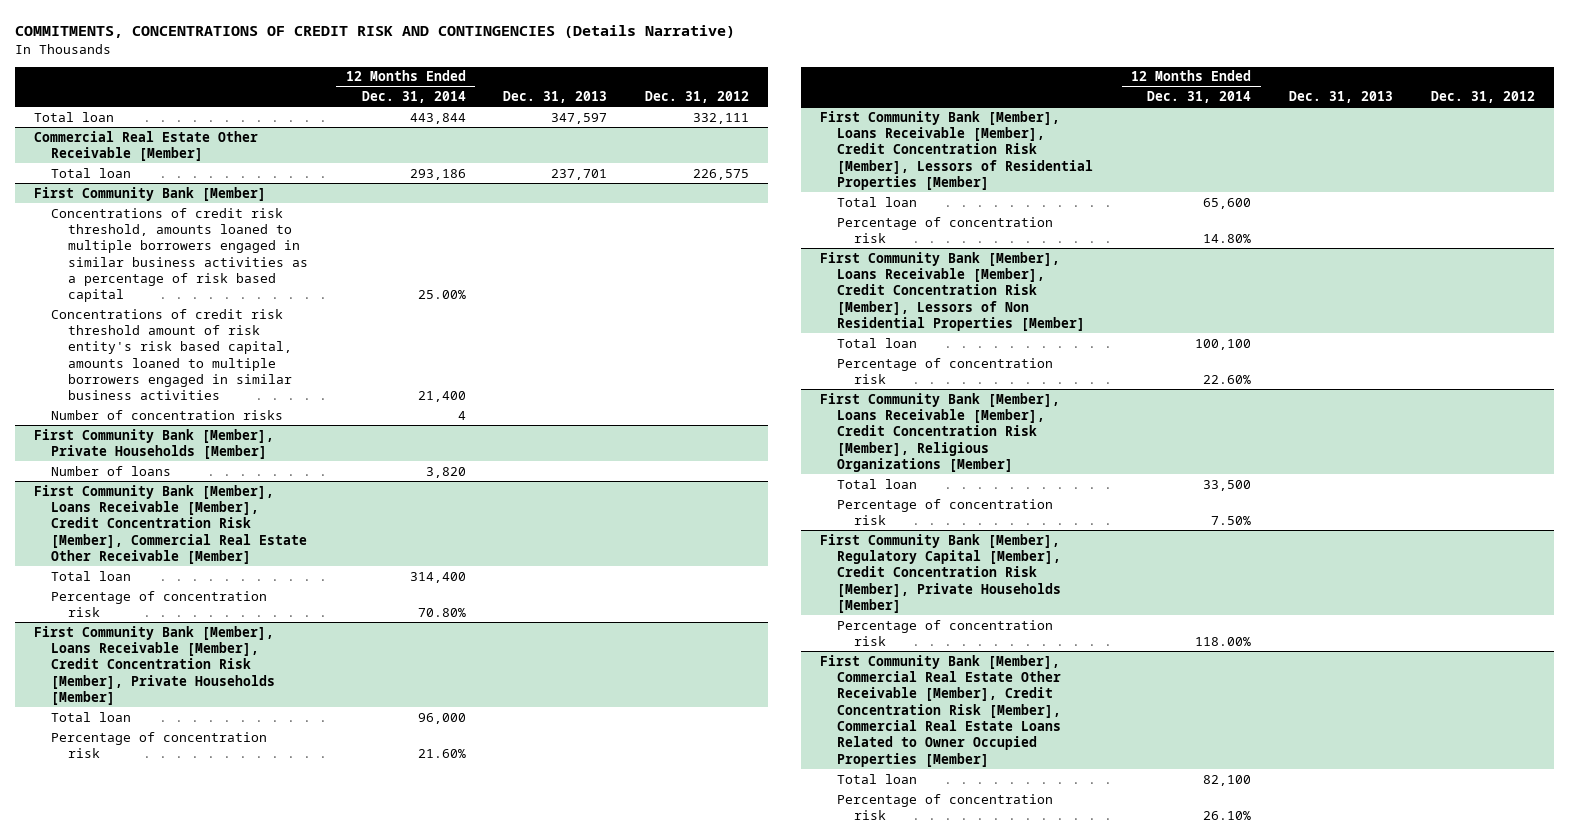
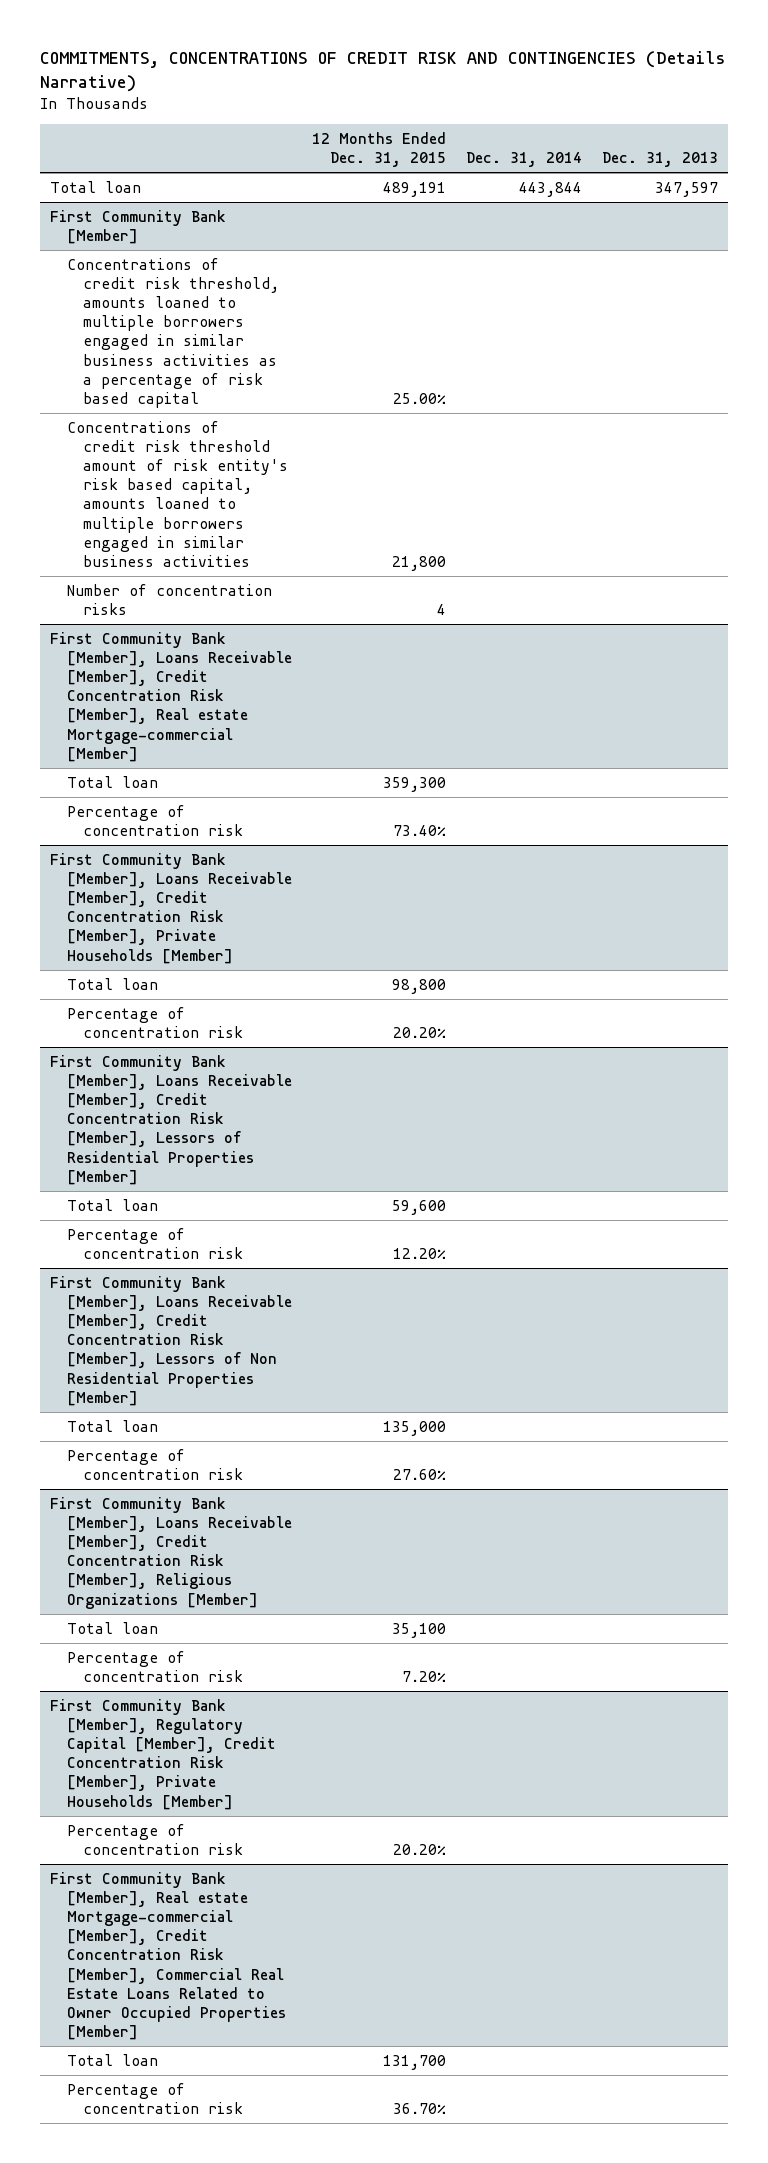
- | 12 Months Ended Dec. 31, 2014 | Dec. 31, 2013 | Dec. 31, 2012
+ | 12 Months Ended Dec. 31, 2015 | Dec. 31, 2014 | Dec. 31, 2013
- Commercial Real Estate Other Receivable [Member]
- Total loan | 293,186 | 237,701 | 226,575
- First Community Bank [Member], Private Households [Member]
- Number of loans | 3,820 | |
- First Community Bank [Member], Loans Receivable [Member], Credit Concentration Risk [Member], Commercial Real Estate Other Receivable [Member]
+ First Community Bank [Member], Loans Receivable [Member], Credit Concentration Risk [Member], Real estate Mortgage-commercial [Member]
- First Community Bank [Member], Commercial Real Estate Other Receivable [Member], Credit Concentration Risk [Member], Commercial Real Estate Loans Related to Owner Occupied Properties [Member]
+ First Community Bank [Member], Real estate Mortgage-commercial [Member], Credit Concentration Risk [Member], Commercial Real Estate Loans Related to Owner Occupied Properties [Member]

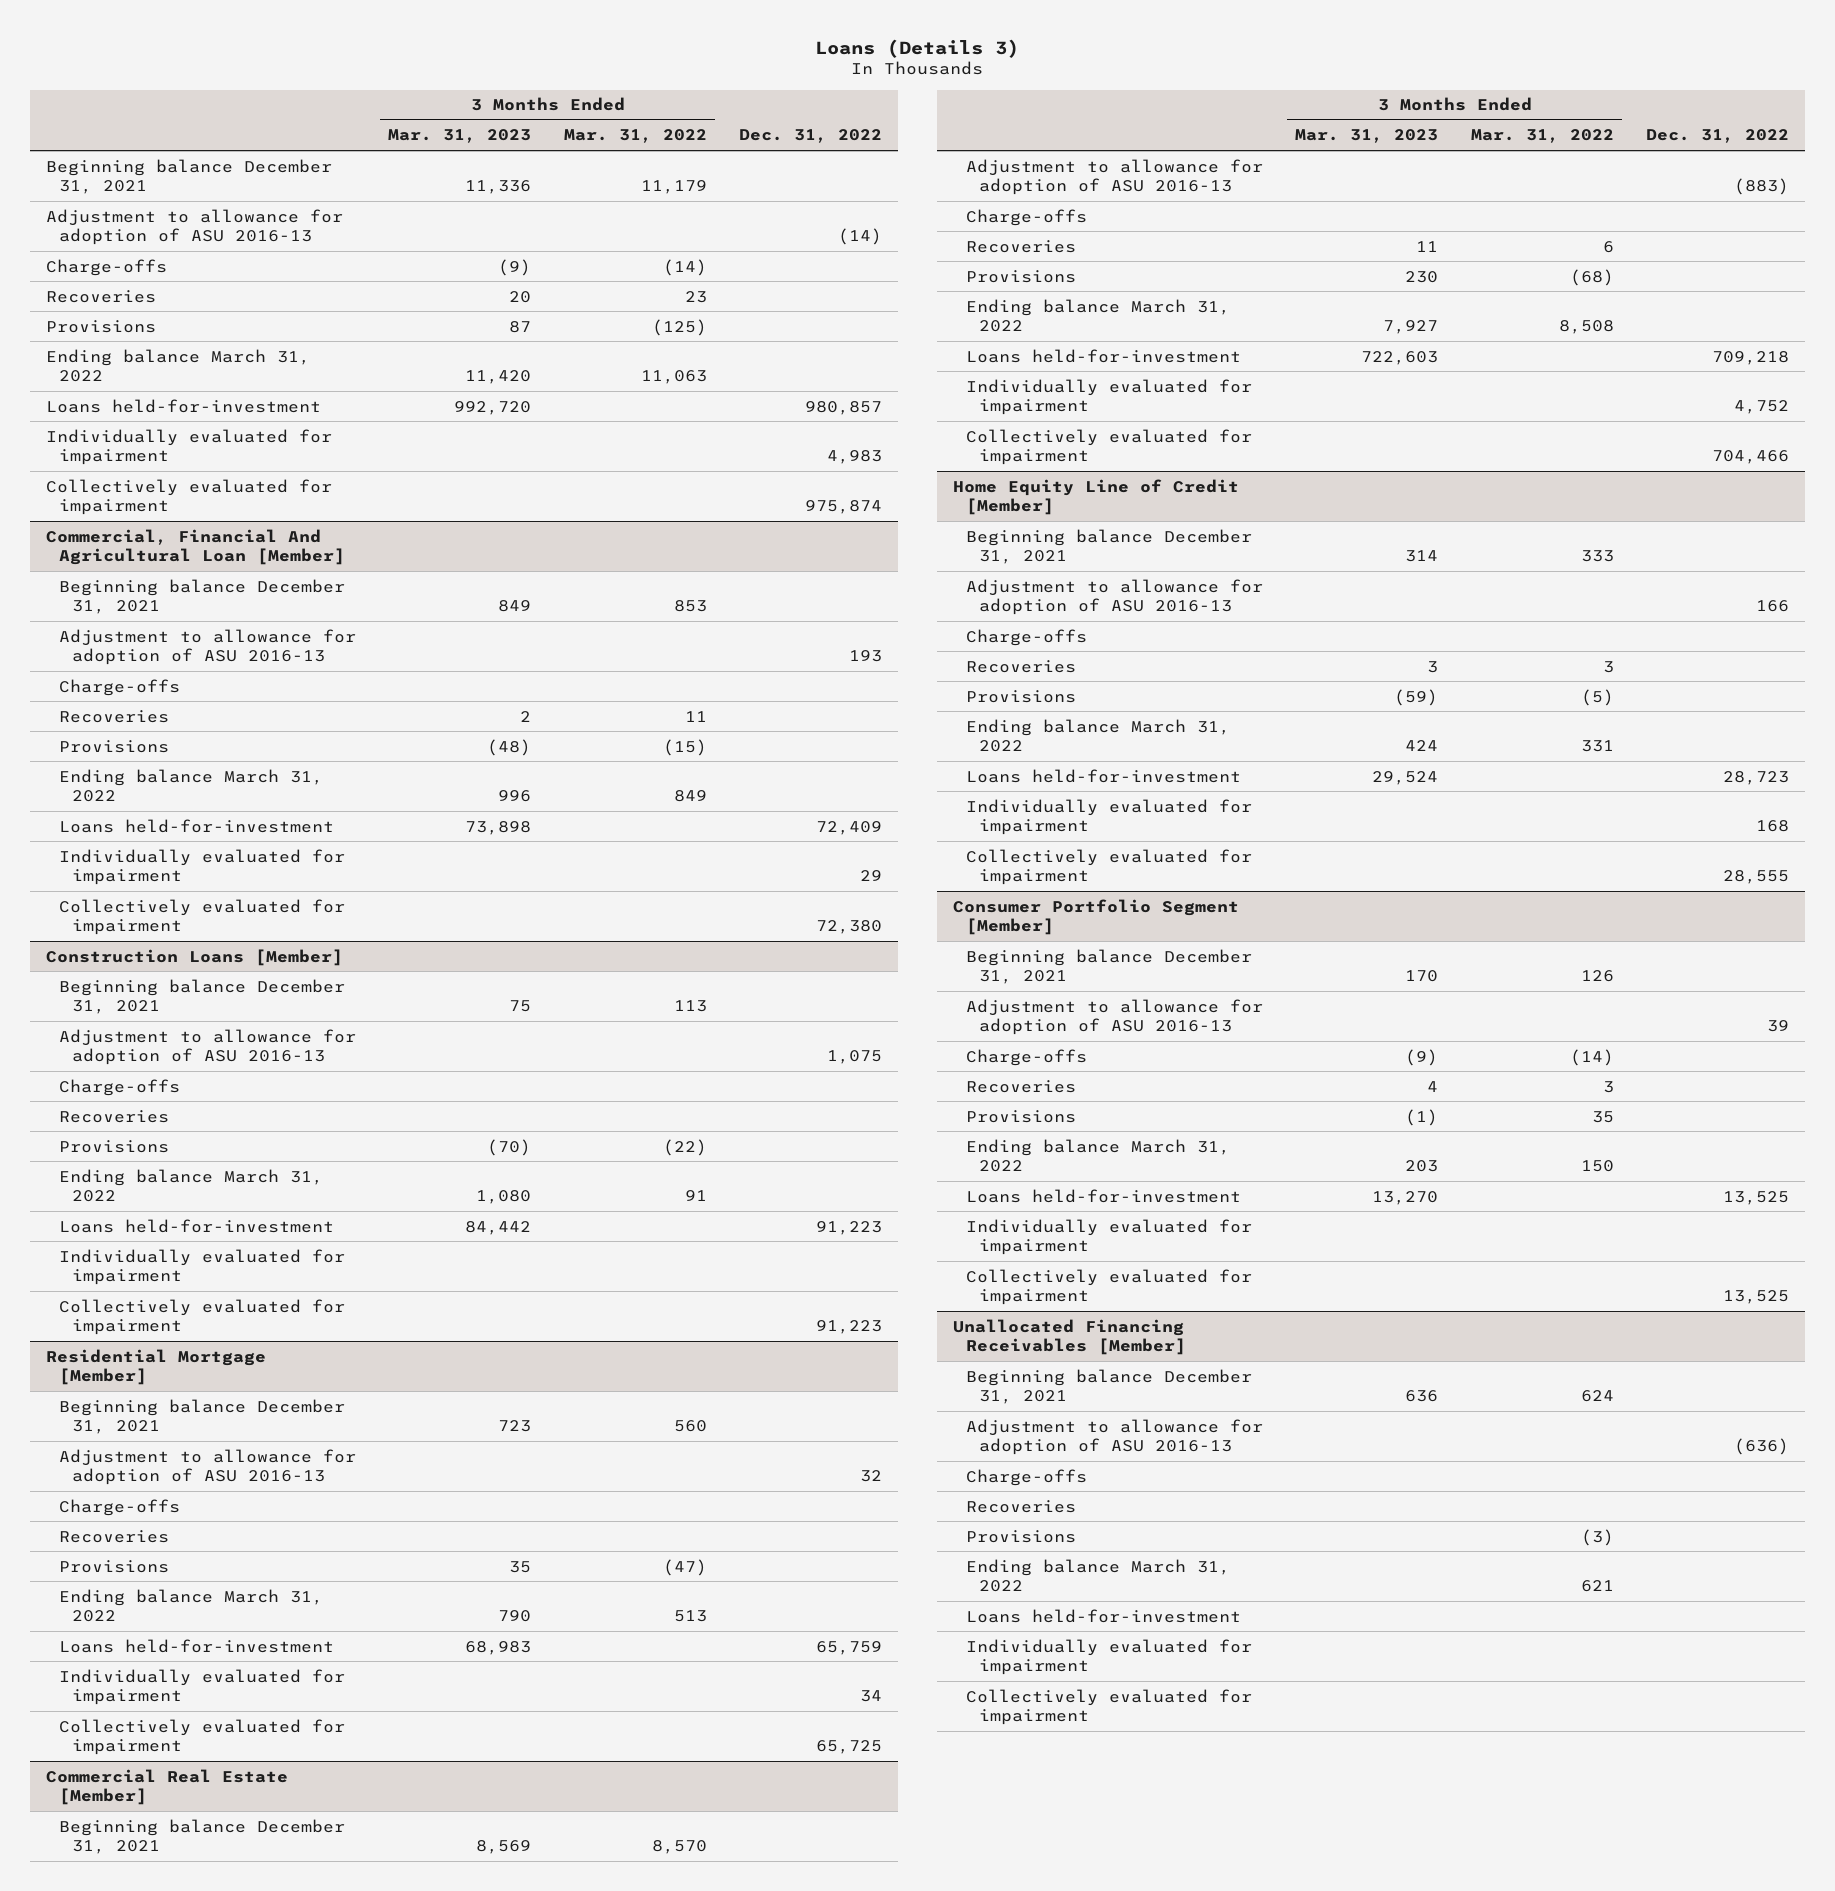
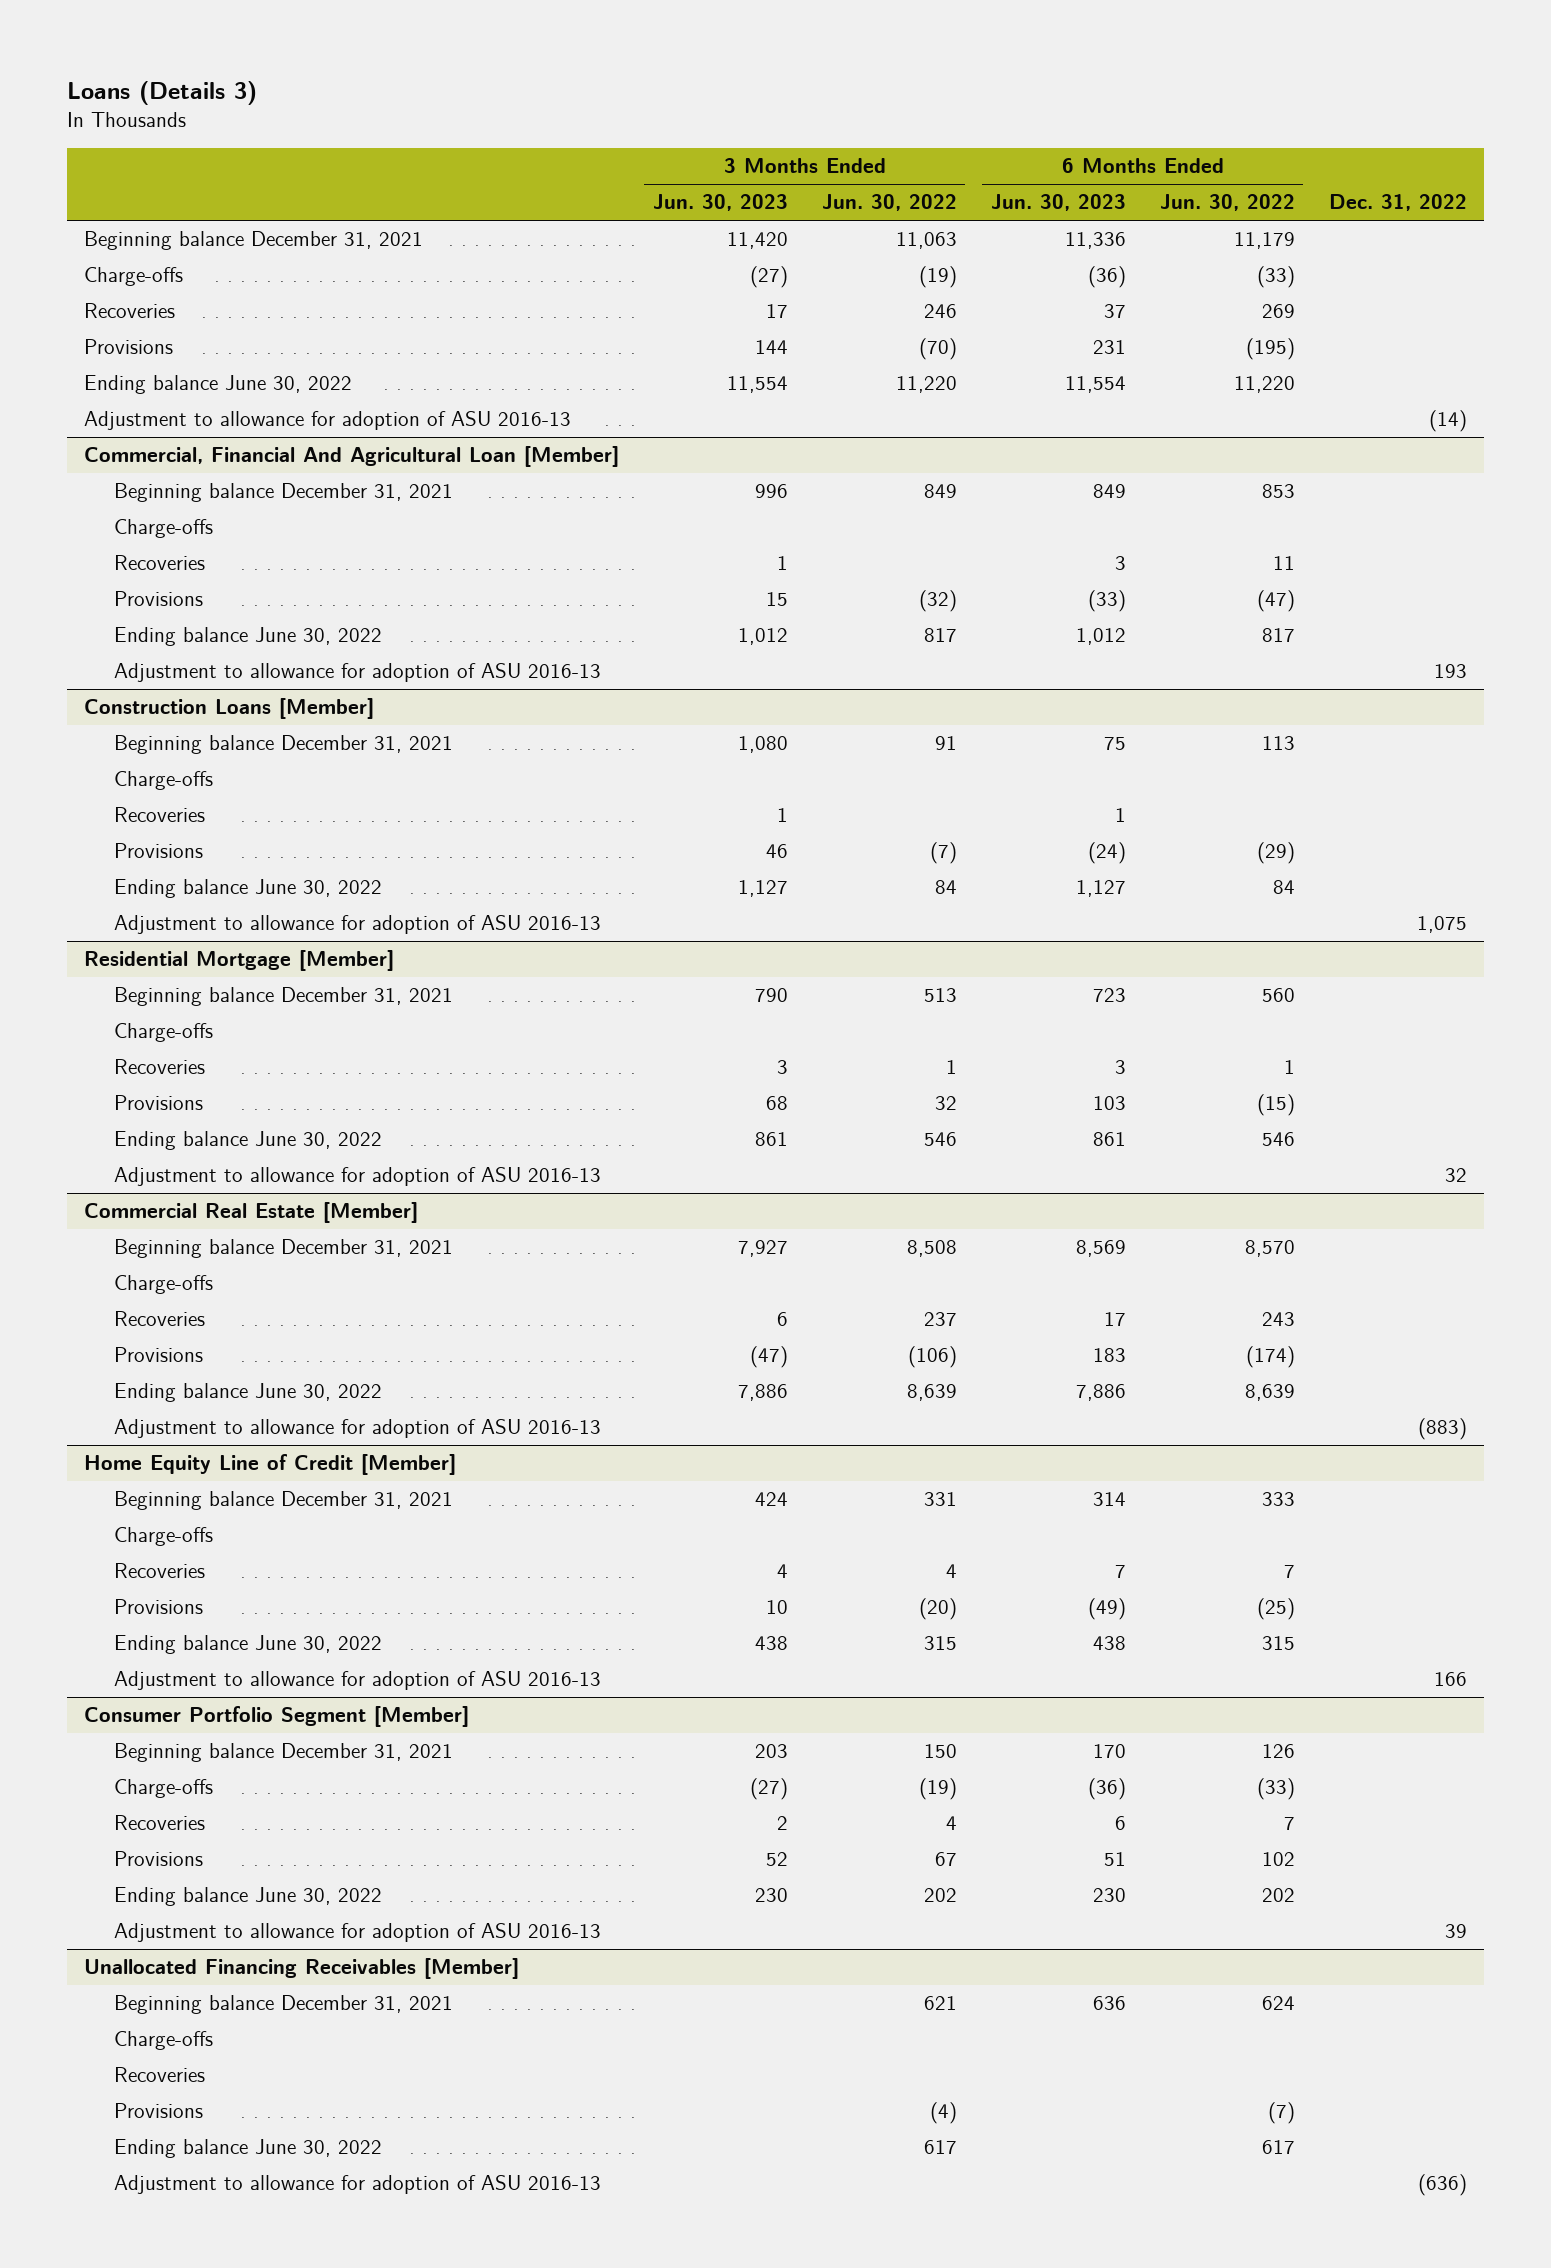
- | 3 Months Ended Mar. 31, 2023 | 3 Months Ended Mar. 31, 2022 | Dec. 31, 2022
+ | 3 Months Ended Jun. 30, 2023 | 3 Months Ended Jun. 30, 2022 | 6 Months Ended Jun. 30, 2023 | 6 Months Ended Jun. 30, 2022 | Dec. 31, 2022
- Ending balance March 31, 2022 | 11,420 | 11,063 |
- Loans held-for-investment | 992,720 | | 980,857
- Individually evaluated for impairment | | | 4,983
- Collectively evaluated for impairment | | | 975,874
+ Ending balance June 30, 2022 | 11,554 | 11,220 | 11,554 | 11,220 |
moved down: Adjustment to allowance for adoption of ASU 2016-13 | | | | | (14)
@ Commercial, Financial And Agricultural Loan [Member]
- Ending balance March 31, 2022 | 996 | 849 |
- Loans held-for-investment | 73,898 | | 72,409
- Individually evaluated for impairment | | | 29
- Collectively evaluated for impairment | | | 72,380
+ Ending balance June 30, 2022 | 1,012 | 817 | 1,012 | 817 |
moved down: Adjustment to allowance for adoption of ASU 2016-13 | | | | | 193
@ Construction Loans [Member]
- Ending balance March 31, 2022 | 1,080 | 91 |
- Loans held-for-investment | 84,442 | | 91,223
- Individually evaluated for impairment
- Collectively evaluated for impairment | | | 91,223
+ Ending balance June 30, 2022 | 1,127 | 84 | 1,127 | 84 |
moved down: Adjustment to allowance for adoption of ASU 2016-13 | | | | | 1,075
@ Residential Mortgage [Member]
- Ending balance March 31, 2022 | 790 | 513 |
- Loans held-for-investment | 68,983 | | 65,759
- Individually evaluated for impairment | | | 34
- Collectively evaluated for impairment | | | 65,725
+ Ending balance June 30, 2022 | 861 | 546 | 861 | 546 |
moved down: Adjustment to allowance for adoption of ASU 2016-13 | | | | | 32
@ Commercial Real Estate [Member]
- Ending balance March 31, 2022 | 7,927 | 8,508 |
- Loans held-for-investment | 722,603 | | 709,218
- Individually evaluated for impairment | | | 4,752
- Collectively evaluated for impairment | | | 704,466
+ Ending balance June 30, 2022 | 7,886 | 8,639 | 7,886 | 8,639 |
moved down: Adjustment to allowance for adoption of ASU 2016-13 | | | | | (883)
@ Home Equity Line of Credit [Member]
- Ending balance March 31, 2022 | 424 | 331 |
- Loans held-for-investment | 29,524 | | 28,723
- Individually evaluated for impairment | | | 168
- Collectively evaluated for impairment | | | 28,555
+ Ending balance June 30, 2022 | 438 | 315 | 438 | 315 |
moved down: Adjustment to allowance for adoption of ASU 2016-13 | | | | | 166
@ Consumer Portfolio Segment [Member]
- Ending balance March 31, 2022 | 203 | 150 |
- Loans held-for-investment | 13,270 | | 13,525
- Individually evaluated for impairment
- Collectively evaluated for impairment | | | 13,525
+ Ending balance June 30, 2022 | 230 | 202 | 230 | 202 |
moved down: Adjustment to allowance for adoption of ASU 2016-13 | | | | | 39
@ Unallocated Financing Receivables [Member]
- Ending balance March 31, 2022 | | 621 |
- Loans held-for-investment
- Individually evaluated for impairment
- Collectively evaluated for impairment
+ Ending balance June 30, 2022 | | 617 | | 617 |
moved down: Adjustment to allowance for adoption of ASU 2016-13 | | | | | (636)

